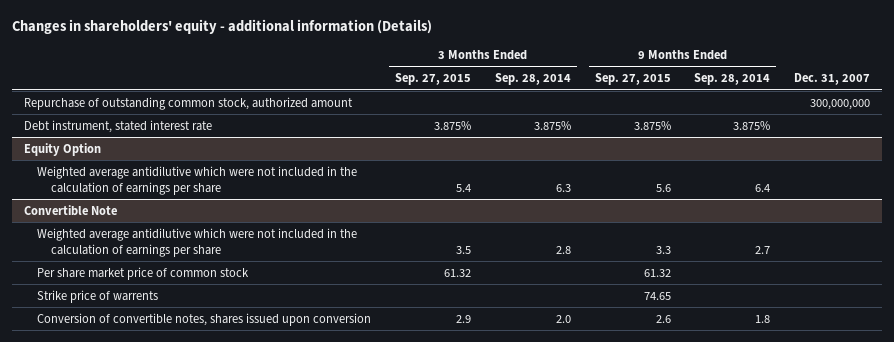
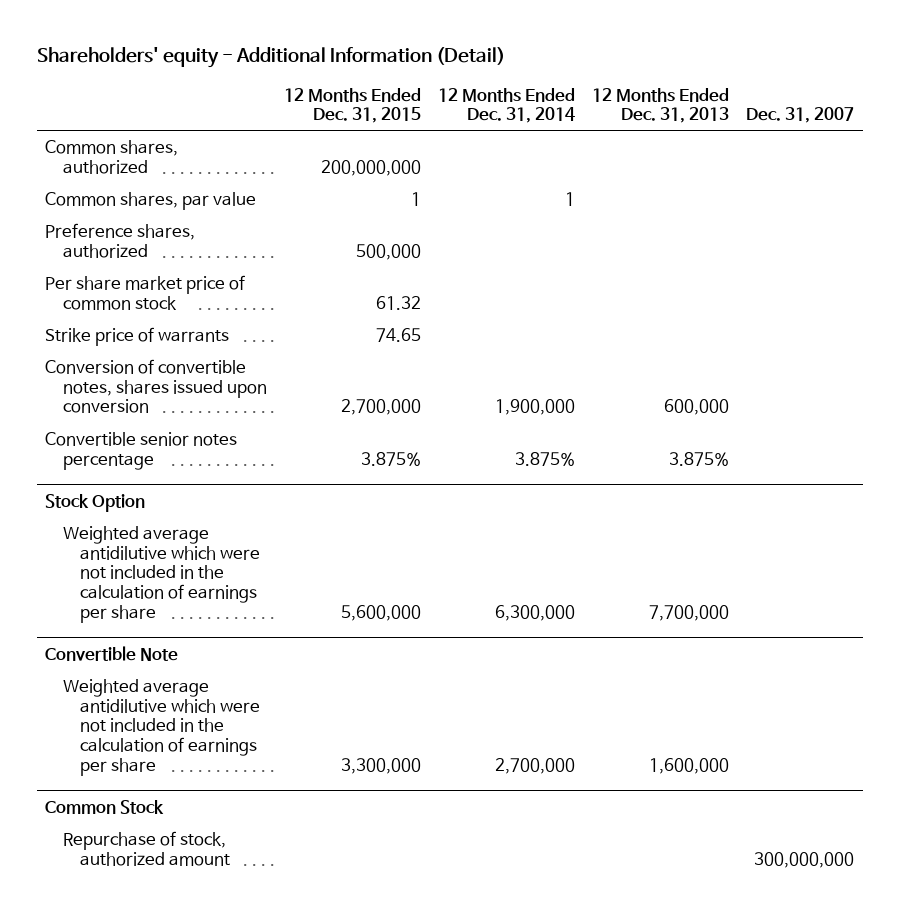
- Changes in shareholders' equity - additional information (Details)
+ Shareholders' equity - Additional Information (Detail)
- | 3 Months Ended Sep. 27, 2015 | 3 Months Ended Sep. 28, 2014 | 9 Months Ended Sep. 27, 2015 | 9 Months Ended Sep. 28, 2014 | Dec. 31, 2007
+ | 12 Months Ended Dec. 31, 2015 | 12 Months Ended Dec. 31, 2014 | 12 Months Ended Dec. 31, 2013 | Dec. 31, 2007
- Repurchase of outstanding common stock, authorized amount | | | | | 300,000,000
- Debt instrument, stated interest rate | 3.875% | 3.875% | 3.875% | 3.875% |
- Equity Option
+ Common shares, authorized | 200,000,000 | | |
+ Common shares, par value | 1 | 1 | |
+ Preference shares, authorized | 500,000 | | |
+ Per share market price of common stock | 61.32 | | |
+ Strike price of warrants | 74.65 | | |
+ Conversion of convertible notes, shares issued upon conversion | 2,700,000 | 1,900,000 | 600,000 |
+ Convertible senior notes percentage | 3.875% | 3.875% | 3.875% |
+ Stock Option
@ Convertible Note
- Per share market price of common stock | 61.32 | | 61.32 | |
- Strike price of warrents | | | 74.65 | |
- Conversion of convertible notes, shares issued upon conversion | 2.9 | 2.0 | 2.6 | 1.8 |
+ Common Stock
+ Repurchase of stock, authorized amount | | | | 300,000,000

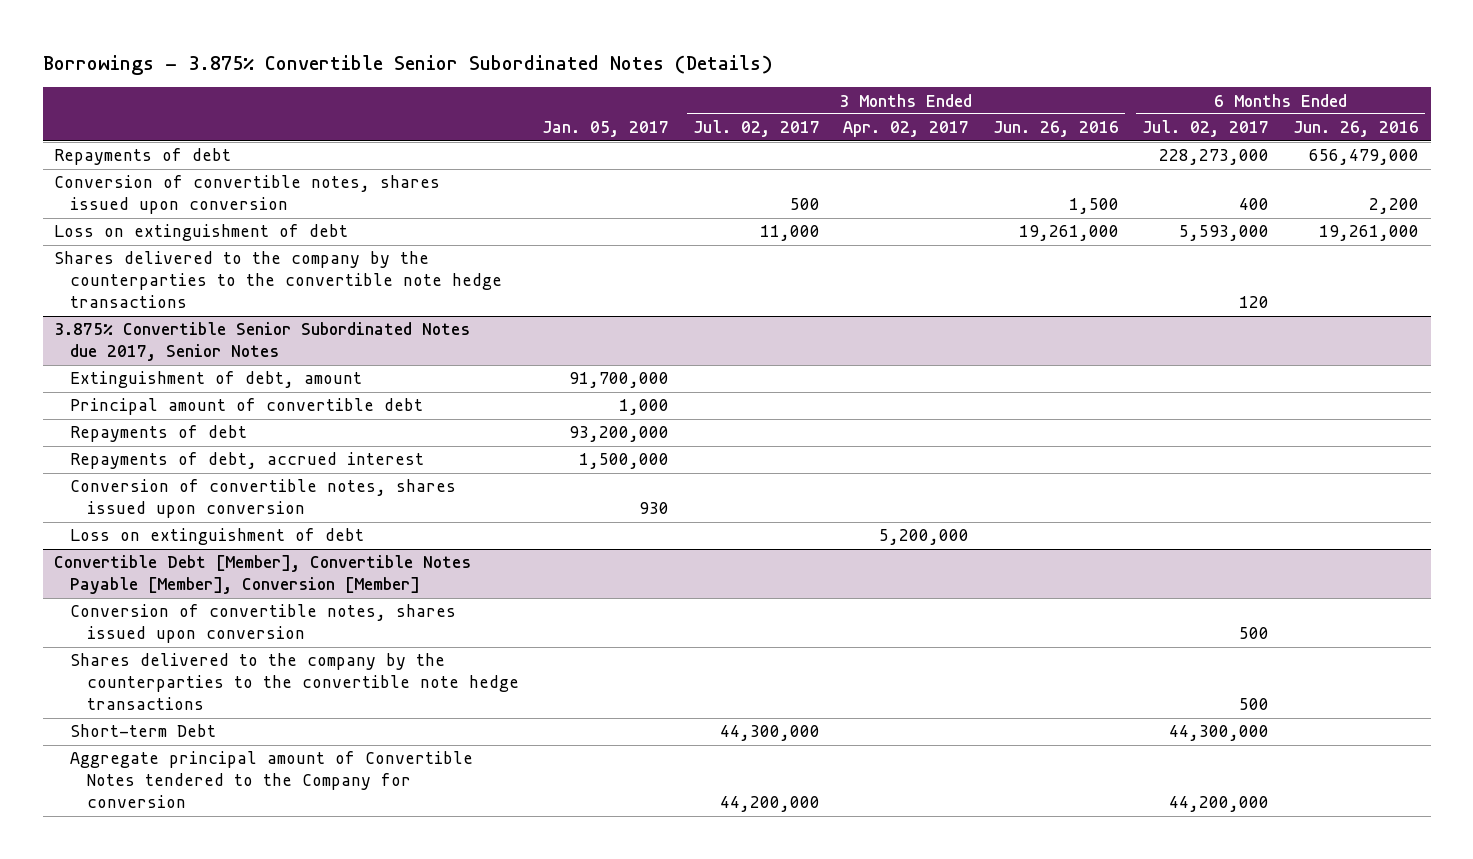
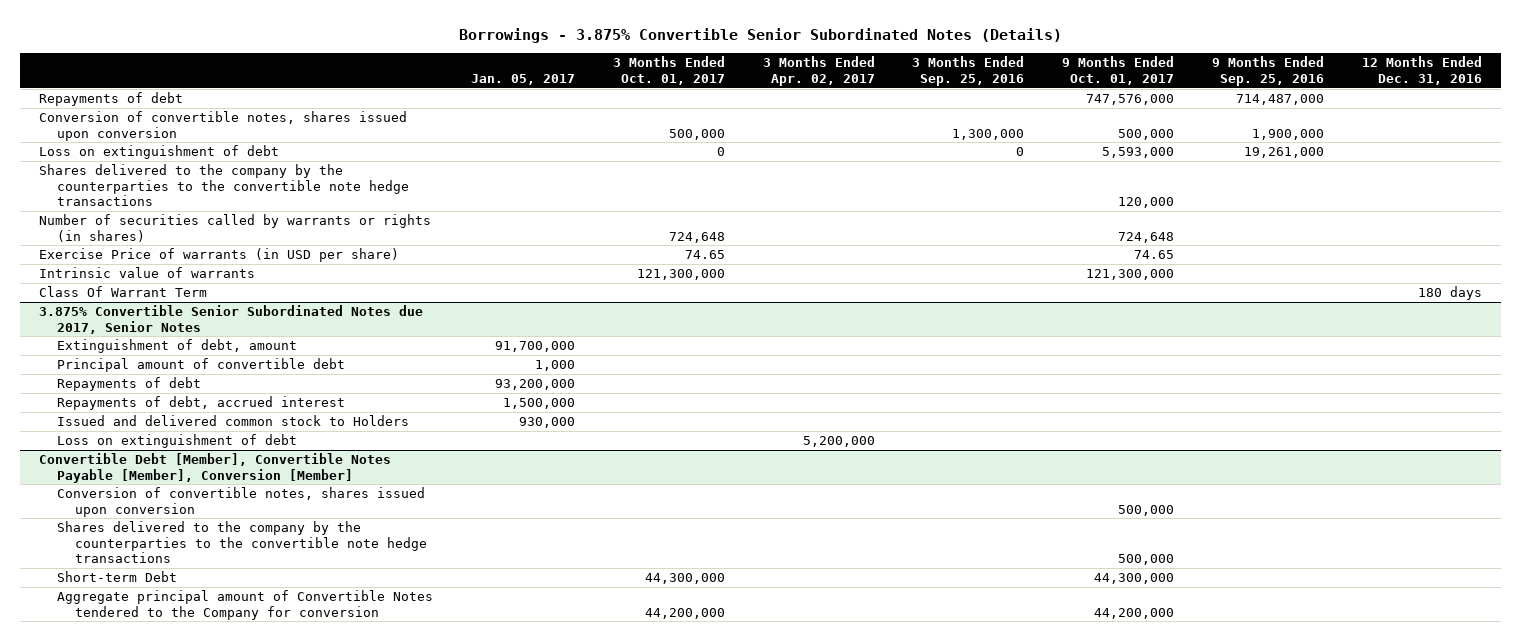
- | Jan. 05, 2017 | 3 Months Ended Jul. 02, 2017 | 3 Months Ended Apr. 02, 2017 | 3 Months Ended Jun. 26, 2016 | 6 Months Ended Jul. 02, 2017 | 6 Months Ended Jun. 26, 2016
+ | Jan. 05, 2017 | 3 Months Ended Oct. 01, 2017 | 3 Months Ended Apr. 02, 2017 | 3 Months Ended Sep. 25, 2016 | 9 Months Ended Oct. 01, 2017 | 9 Months Ended Sep. 25, 2016 | 12 Months Ended Dec. 31, 2016
+ Number of securities called by warrants or rights (in shares) | | 724,648 | | | 724,648 | |
+ Exercise Price of warrants (in USD per share) | | 74.65 | | | 74.65 | |
+ Intrinsic value of warrants | | 121,300,000 | | | 121,300,000 | |
+ Class Of Warrant Term | | | | | | | 180 days
@ 3.875% Convertible Senior Subordinated Notes due 2017, Senior Notes
- Conversion of convertible notes, shares issued upon conversion | 930 | | | | |
+ Issued and delivered common stock to Holders | 930,000 | | | | | |

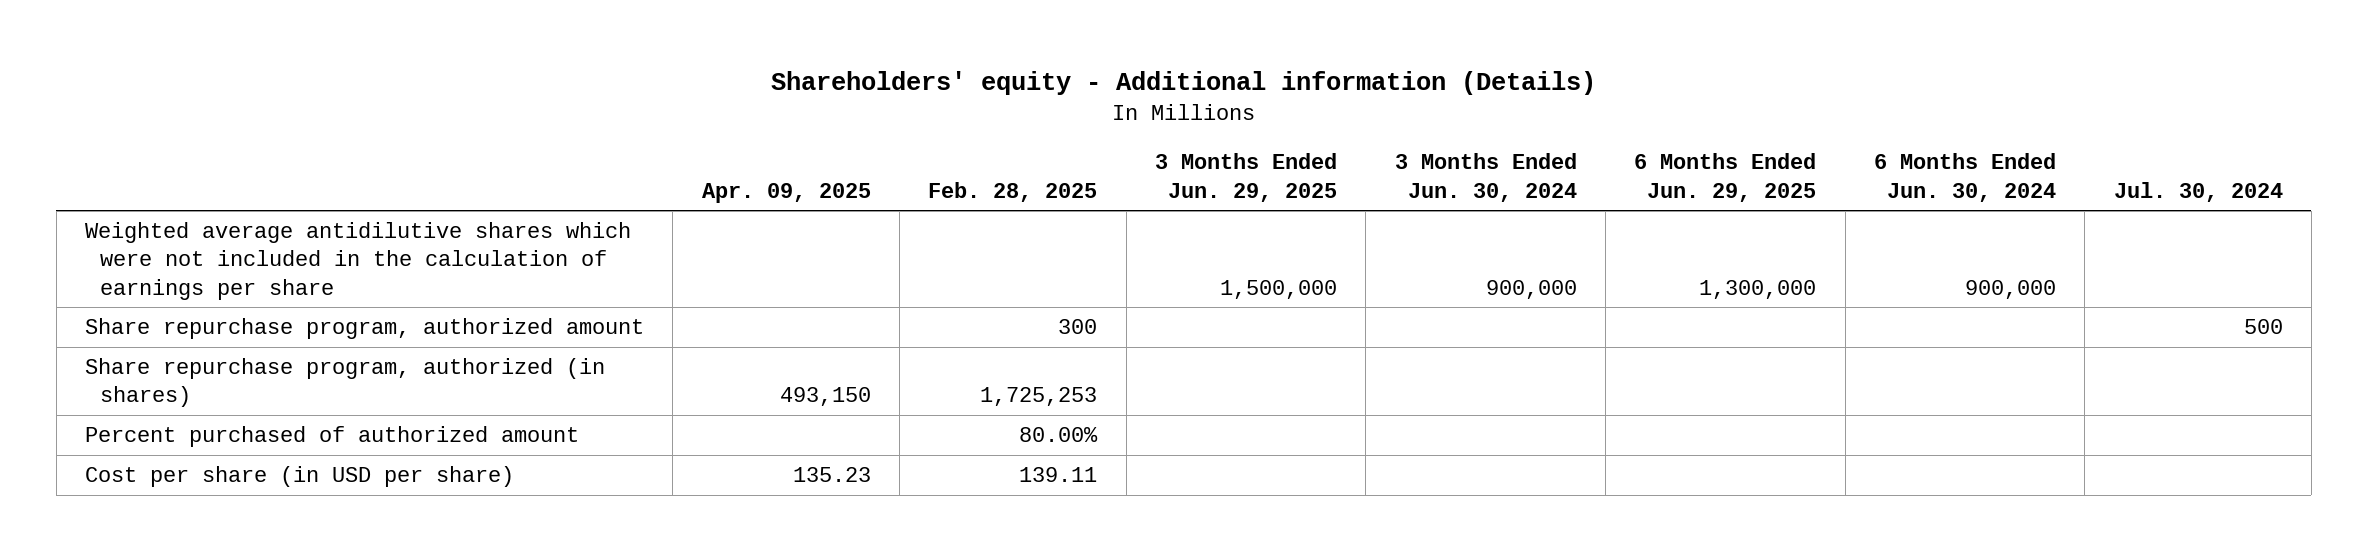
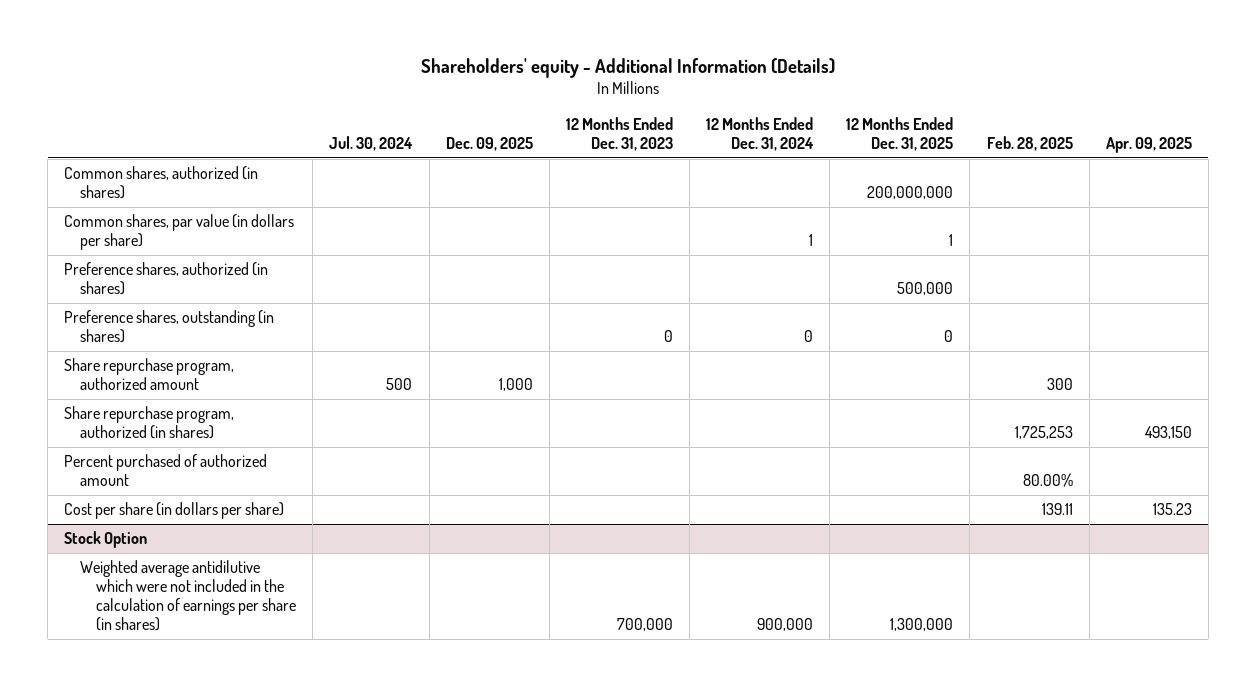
- Shareholders' equity - Additional information (Details)
+ Shareholders' equity - Additional Information (Details)
- | Apr. 09, 2025 | Feb. 28, 2025 | 3 Months Ended Jun. 29, 2025 | 3 Months Ended Jun. 30, 2024 | 6 Months Ended Jun. 29, 2025 | 6 Months Ended Jun. 30, 2024 | Jul. 30, 2024
+ | Jul. 30, 2024 | Dec. 09, 2025 | 12 Months Ended Dec. 31, 2023 | 12 Months Ended Dec. 31, 2024 | 12 Months Ended Dec. 31, 2025 | Feb. 28, 2025 | Apr. 09, 2025
- Weighted average antidilutive shares which were not included in the calculation of earnings per share | | | 1,500,000 | 900,000 | 1,300,000 | 900,000 |
+ Common shares, authorized (in shares) | | | | | 200,000,000 | |
+ Common shares, par value (in dollars per share) | | | | 1 | 1 | |
+ Preference shares, authorized (in shares) | | | | | 500,000 | |
+ Preference shares, outstanding (in shares) | | | 0 | 0 | 0 | |
- Cost per share (in USD per share) | 135.23 | 139.11 | | | | |
+ Cost per share (in dollars per share) | | | | | | 139.11 | 135.23
+ Stock Option
+ Weighted average antidilutive which were not included in the calculation of earnings per share (in shares) | | | 700,000 | 900,000 | 1,300,000 | |

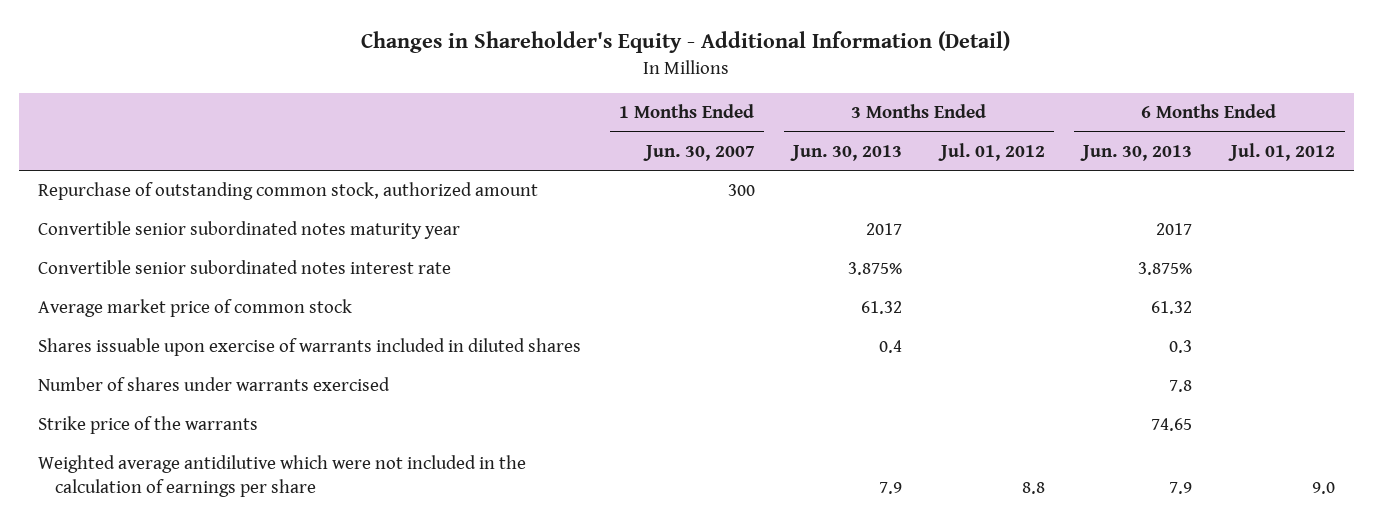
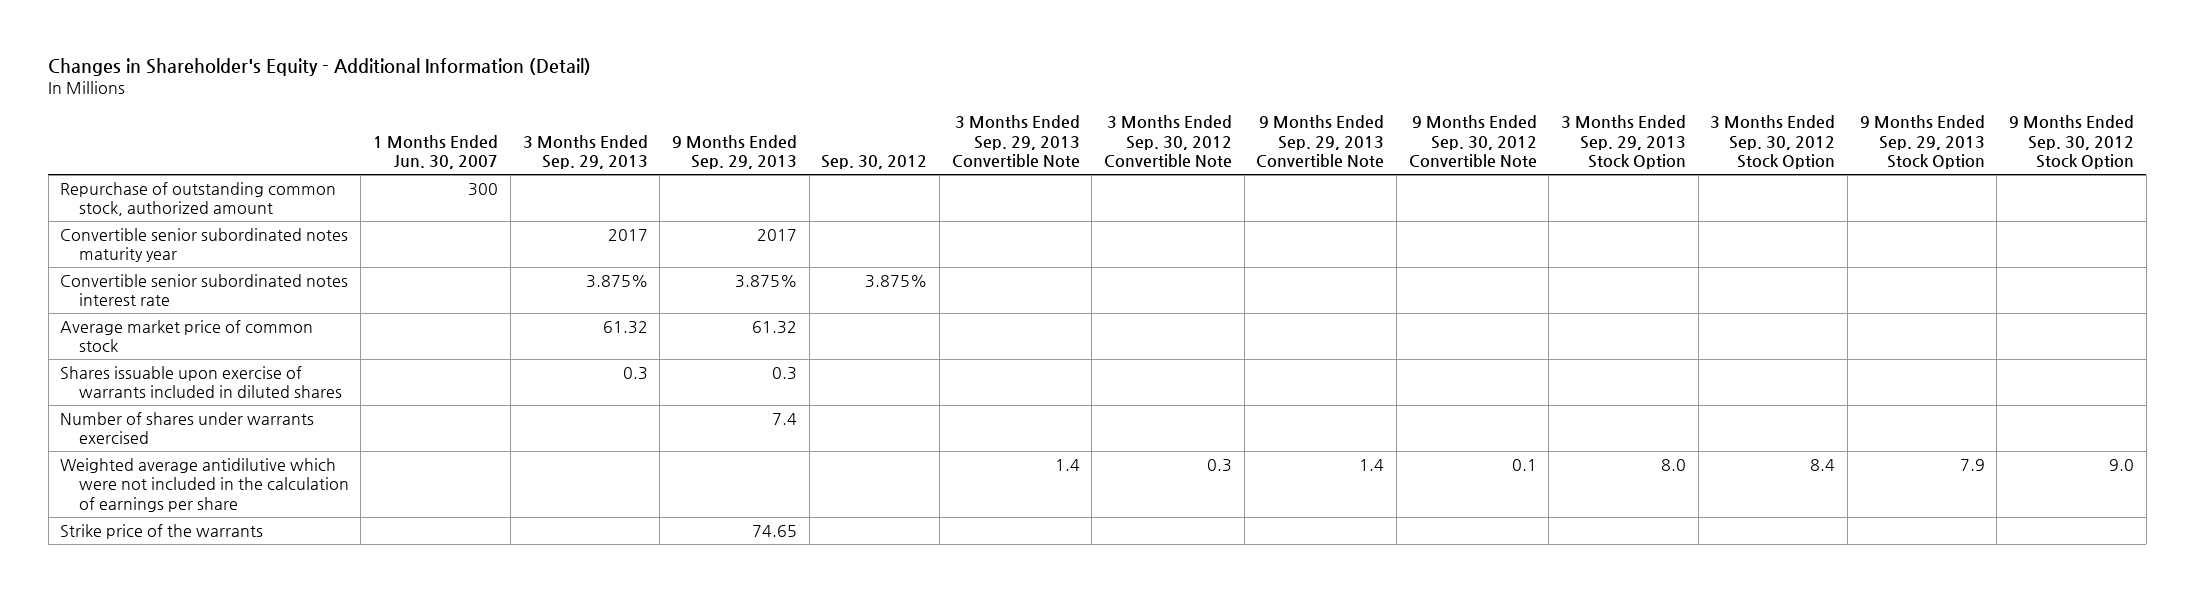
- | 1 Months Ended Jun. 30, 2007 | 3 Months Ended Jun. 30, 2013 | 3 Months Ended Jul. 01, 2012 | 6 Months Ended Jun. 30, 2013 | 6 Months Ended Jul. 01, 2012
+ | 1 Months Ended Jun. 30, 2007 | 3 Months Ended Sep. 29, 2013 | 9 Months Ended Sep. 29, 2013 | Sep. 30, 2012 | 3 Months Ended Sep. 29, 2013 Convertible Note | 3 Months Ended Sep. 30, 2012 Convertible Note | 9 Months Ended Sep. 29, 2013 Convertible Note | 9 Months Ended Sep. 30, 2012 Convertible Note | 3 Months Ended Sep. 29, 2013 Stock Option | 3 Months Ended Sep. 30, 2012 Stock Option | 9 Months Ended Sep. 29, 2013 Stock Option | 9 Months Ended Sep. 30, 2012 Stock Option
moved down: Strike price of the warrants | | | 74.65 | | | | | | | | |

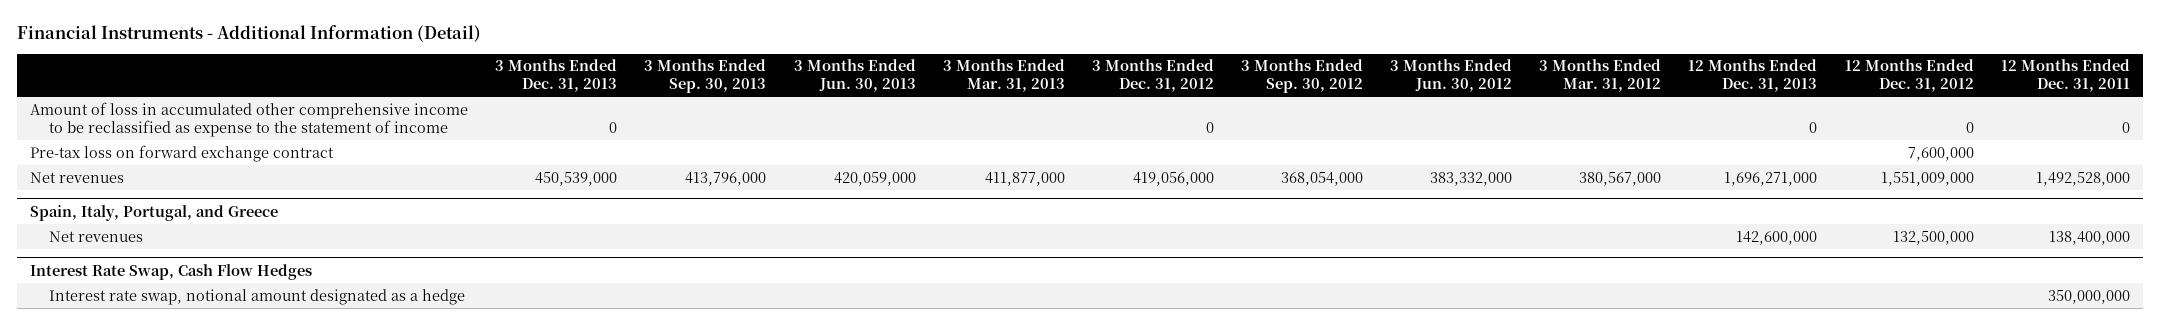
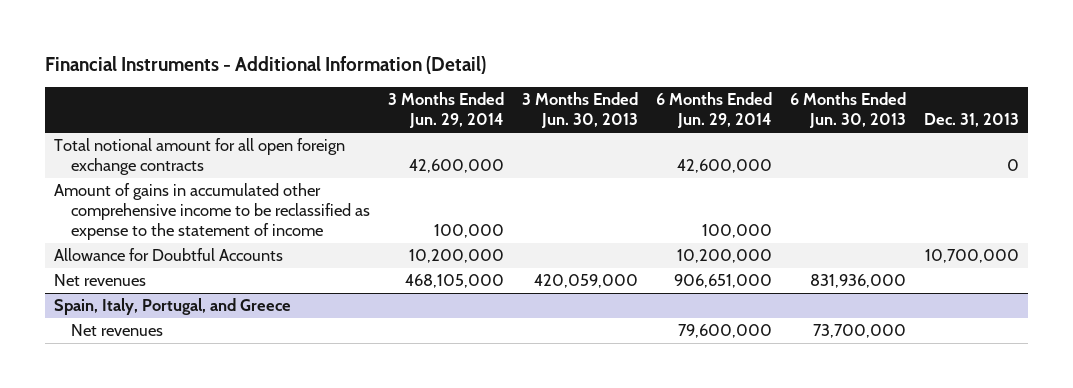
- | 3 Months Ended Dec. 31, 2013 | 3 Months Ended Sep. 30, 2013 | 3 Months Ended Jun. 30, 2013 | 3 Months Ended Mar. 31, 2013 | 3 Months Ended Dec. 31, 2012 | 3 Months Ended Sep. 30, 2012 | 3 Months Ended Jun. 30, 2012 | 3 Months Ended Mar. 31, 2012 | 12 Months Ended Dec. 31, 2013 | 12 Months Ended Dec. 31, 2012 | 12 Months Ended Dec. 31, 2011
+ | 3 Months Ended Jun. 29, 2014 | 3 Months Ended Jun. 30, 2013 | 6 Months Ended Jun. 29, 2014 | 6 Months Ended Jun. 30, 2013 | Dec. 31, 2013
- Amount of loss in accumulated other comprehensive income to be reclassified as expense to the statement of income | 0 | | | | 0 | | | | 0 | 0 | 0
- Pre-tax loss on forward exchange contract | | | | | | | | | | 7,600,000 |
+ Total notional amount for all open foreign exchange contracts | 42,600,000 | | 42,600,000 | | 0
+ Amount of gains in accumulated other comprehensive income to be reclassified as expense to the statement of income | 100,000 | | 100,000 | |
+ Allowance for Doubtful Accounts | 10,200,000 | | 10,200,000 | | 10,700,000
- Interest Rate Swap, Cash Flow Hedges
- Interest rate swap, notional amount designated as a hedge | | | | | | | | | | | 350,000,000

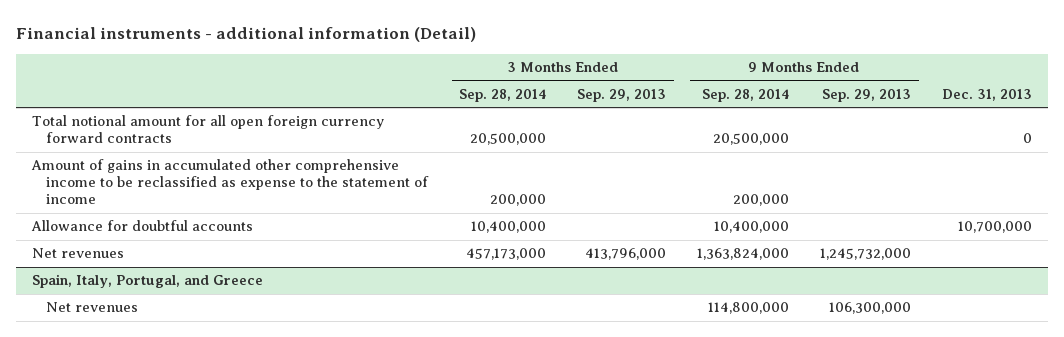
- Financial Instruments - Additional Information (Detail)
+ Financial instruments - additional information (Detail)
- | 3 Months Ended Jun. 29, 2014 | 3 Months Ended Jun. 30, 2013 | 6 Months Ended Jun. 29, 2014 | 6 Months Ended Jun. 30, 2013 | Dec. 31, 2013
+ | 3 Months Ended Sep. 28, 2014 | 3 Months Ended Sep. 29, 2013 | 9 Months Ended Sep. 28, 2014 | 9 Months Ended Sep. 29, 2013 | Dec. 31, 2013
- Total notional amount for all open foreign exchange contracts | 42,600,000 | | 42,600,000 | | 0
+ Total notional amount for all open foreign currency forward contracts | 20,500,000 | | 20,500,000 | | 0
- Allowance for Doubtful Accounts | 10,200,000 | | 10,200,000 | | 10,700,000
+ Allowance for doubtful accounts | 10,400,000 | | 10,400,000 | | 10,700,000

